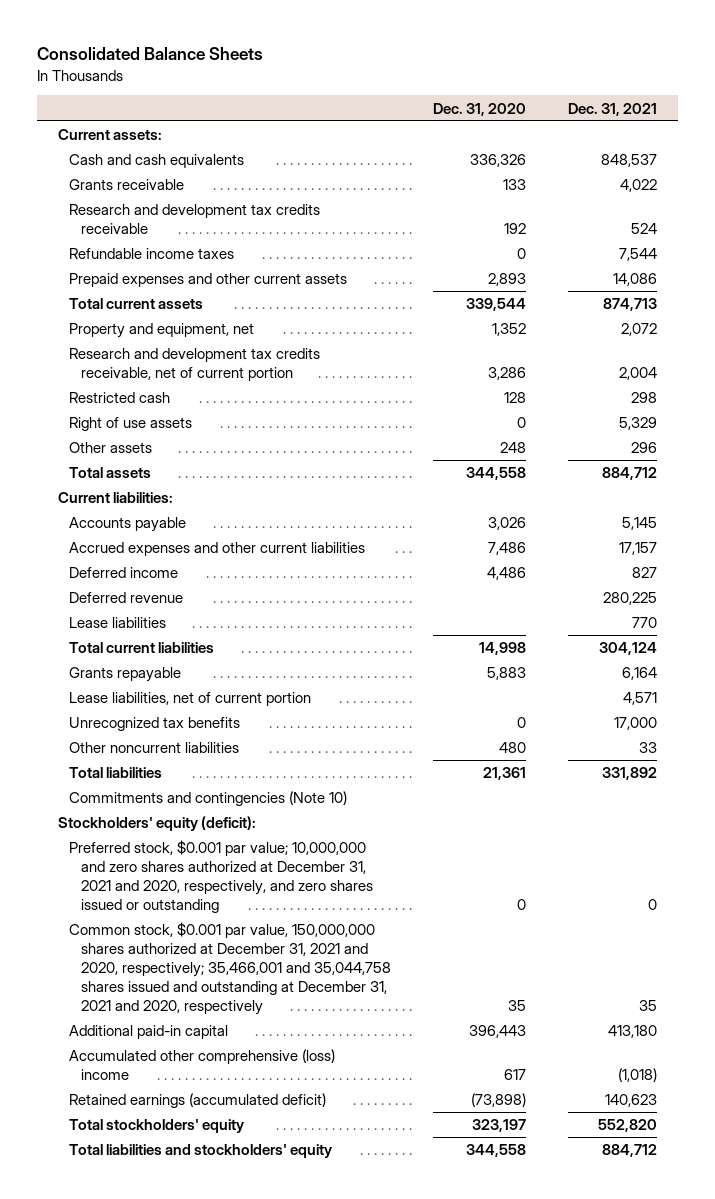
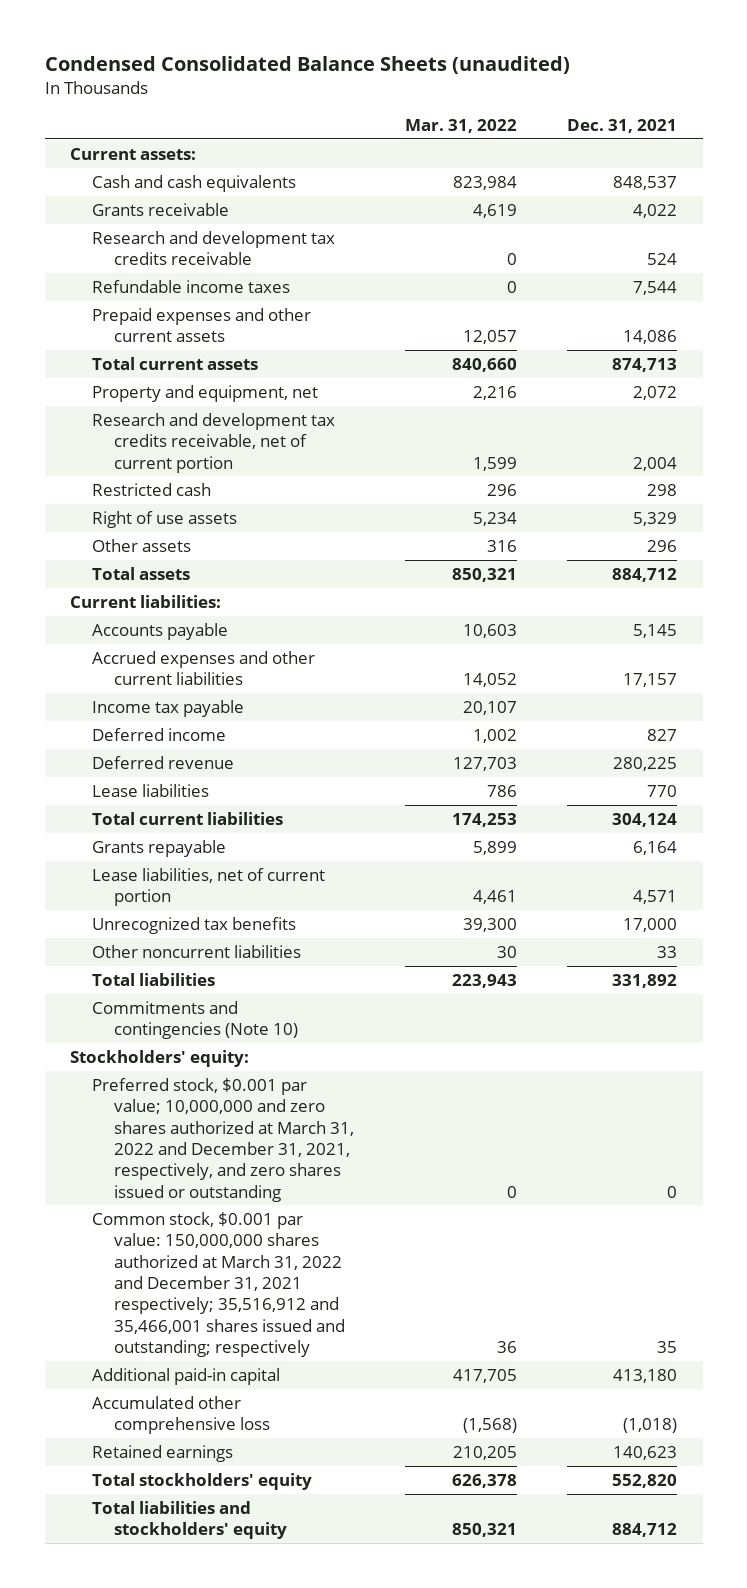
- Consolidated Balance Sheets
+ Condensed Consolidated Balance Sheets (unaudited)
- | Dec. 31, 2020 | Dec. 31, 2021
+ | Mar. 31, 2022 | Dec. 31, 2021
+ Income tax payable | 20,107 |
- Stockholders' equity (deficit):
- Preferred stock, $0.001 par value; 10,000,000 and zero shares authorized at December 31, 2021 and 2020, respectively, and zero shares issued or outstanding | 0 | 0
- Common stock, $0.001 par value, 150,000,000 shares authorized at December 31, 2021 and 2020, respectively; 35,466,001 and 35,044,758 shares issued and outstanding at December 31, 2021 and 2020, respectively | 35 | 35
+ Stockholders' equity:
+ Preferred stock, $0.001 par value; 10,000,000 and zero shares authorized at March 31, 2022 and December 31, 2021, respectively, and zero shares issued or outstanding | 0 | 0
+ Common stock, $0.001 par value: 150,000,000 shares authorized at March 31, 2022 and December 31, 2021 respectively; 35,516,912 and 35,466,001 shares issued and outstanding; respectively | 36 | 35
- Accumulated other comprehensive (loss) income | 617 | (1,018)
- Retained earnings (accumulated deficit) | (73,898) | 140,623
+ Accumulated other comprehensive loss | (1,568) | (1,018)
+ Retained earnings | 210,205 | 140,623

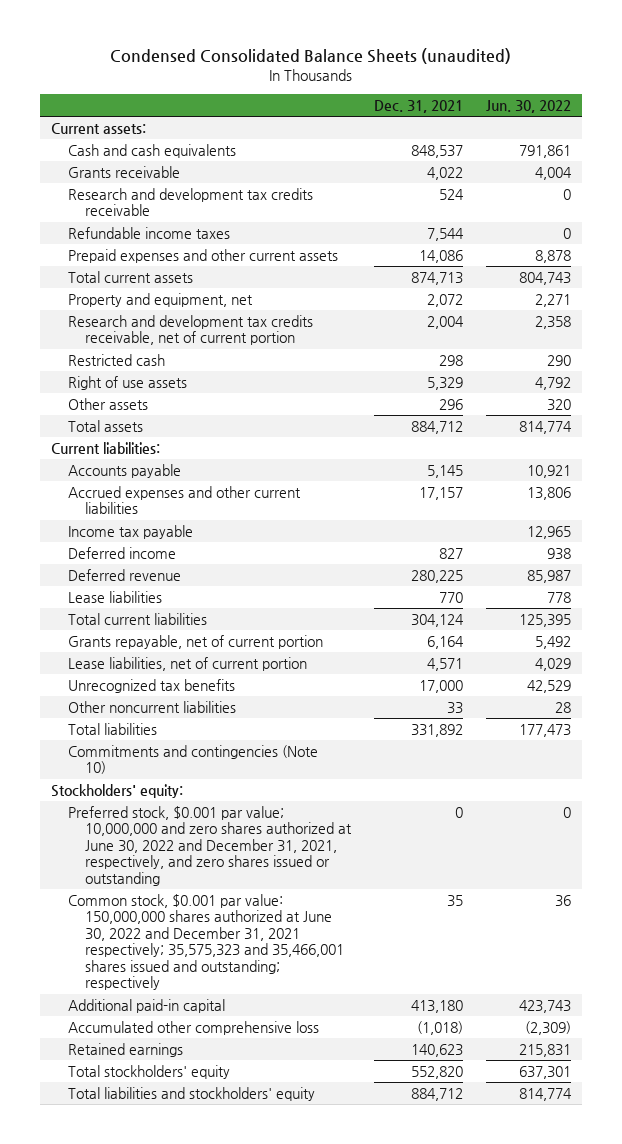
- | Mar. 31, 2022 | Dec. 31, 2021
+ | Dec. 31, 2021 | Jun. 30, 2022
- Grants repayable | 5,899 | 6,164
+ Grants repayable, net of current portion | 6,164 | 5,492
- Preferred stock, $0.001 par value; 10,000,000 and zero shares authorized at March 31, 2022 and December 31, 2021, respectively, and zero shares issued or outstanding | 0 | 0
- Common stock, $0.001 par value: 150,000,000 shares authorized at March 31, 2022 and December 31, 2021 respectively; 35,516,912 and 35,466,001 shares issued and outstanding; respectively | 36 | 35
+ Preferred stock, $0.001 par value; 10,000,000 and zero shares authorized at June 30, 2022 and December 31, 2021, respectively, and zero shares issued or outstanding | 0 | 0
+ Common stock, $0.001 par value: 150,000,000 shares authorized at June 30, 2022 and December 31, 2021 respectively; 35,575,323 and 35,466,001 shares issued and outstanding; respectively | 35 | 36

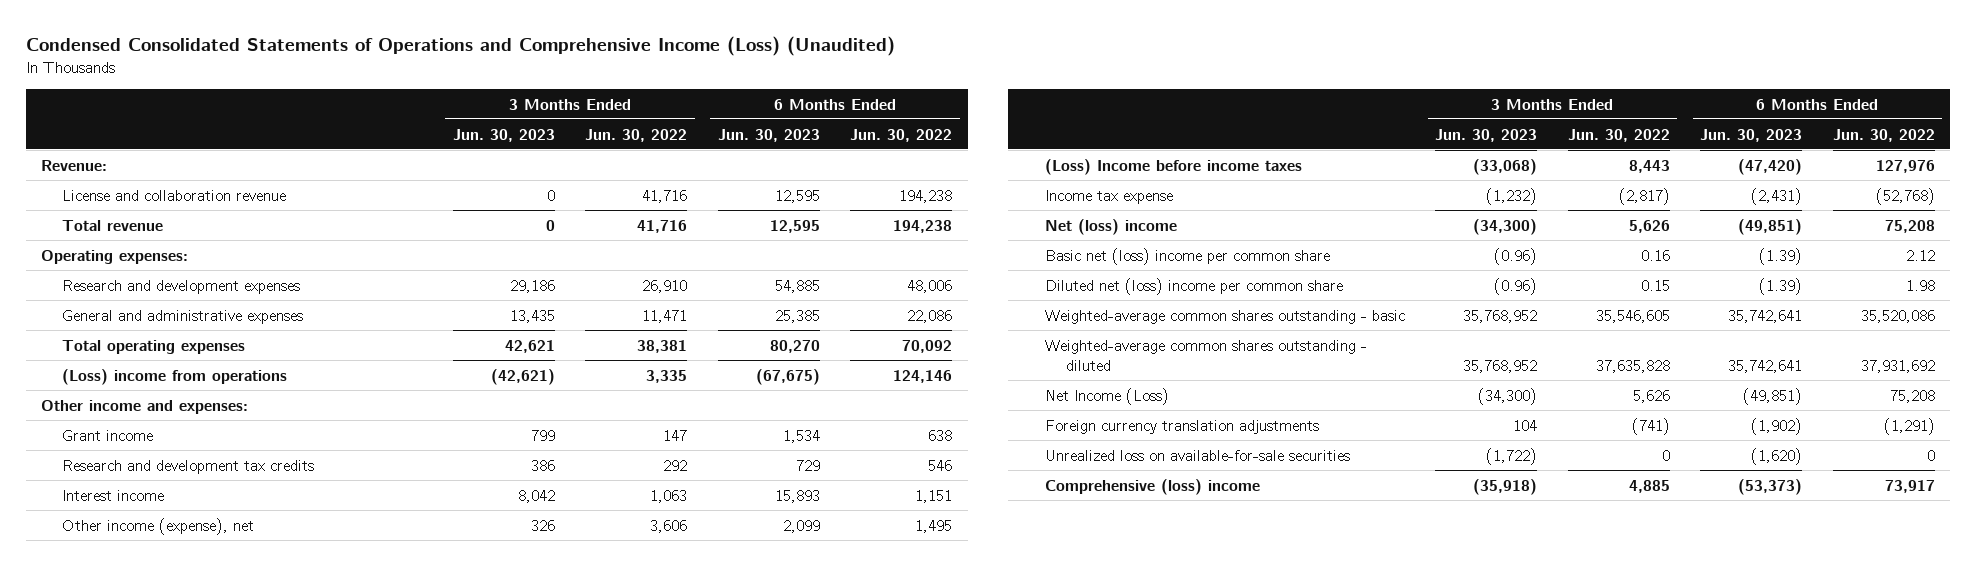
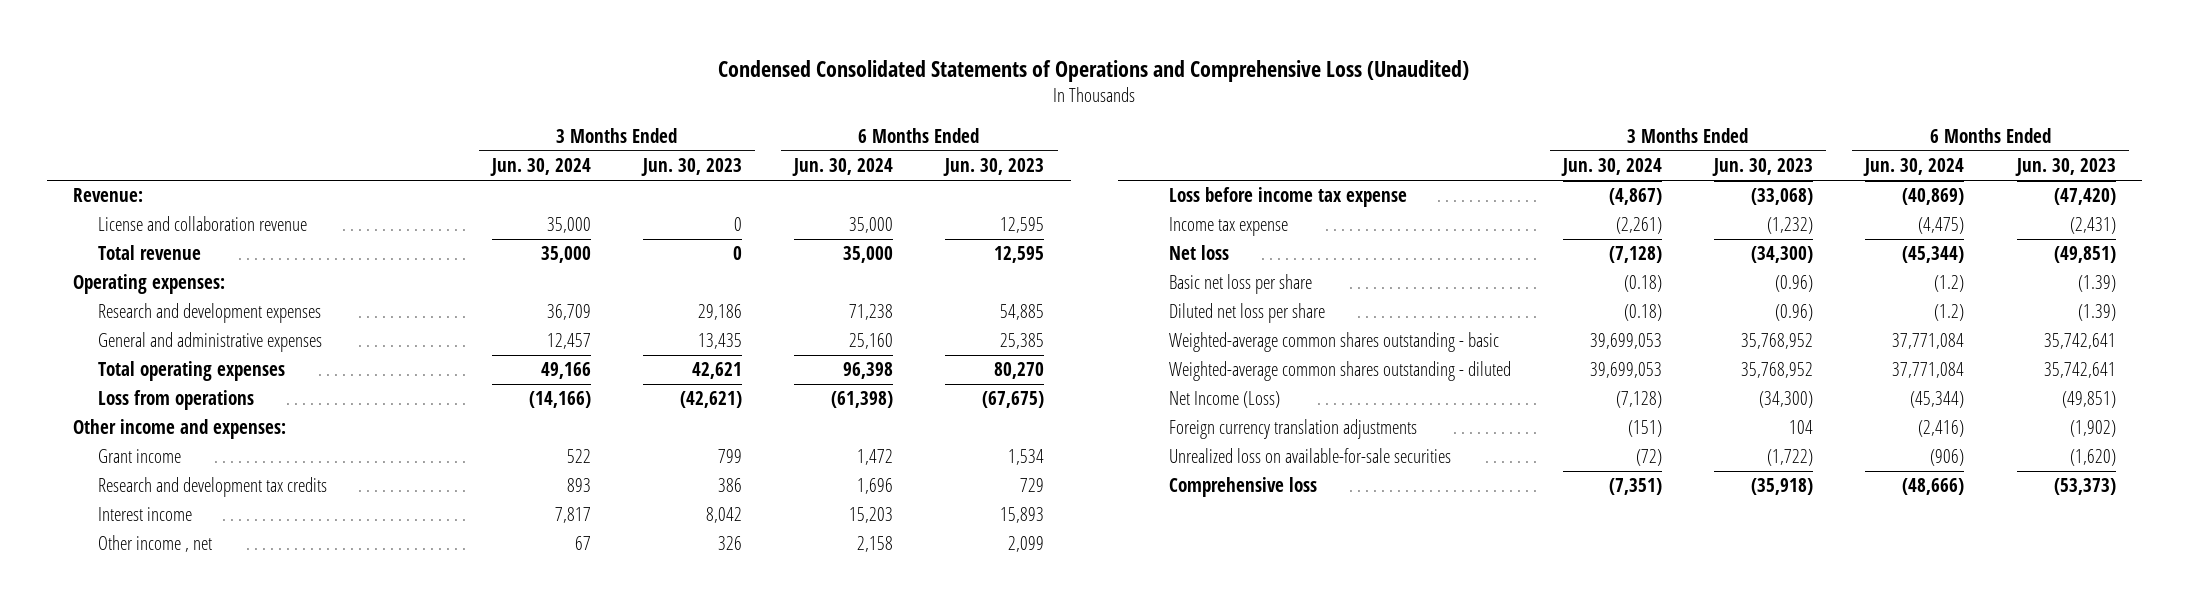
- Condensed Consolidated Statements of Operations and Comprehensive Income (Loss) (Unaudited)
+ Condensed Consolidated Statements of Operations and Comprehensive Loss (Unaudited)
- | 3 Months Ended Jun. 30, 2023 | 3 Months Ended Jun. 30, 2022 | 6 Months Ended Jun. 30, 2023 | 6 Months Ended Jun. 30, 2022
+ | 3 Months Ended Jun. 30, 2024 | 3 Months Ended Jun. 30, 2023 | 6 Months Ended Jun. 30, 2024 | 6 Months Ended Jun. 30, 2023
- (Loss) income from operations | (42,621) | 3,335 | (67,675) | 124,146
+ Loss from operations | (14,166) | (42,621) | (61,398) | (67,675)
- Other income (expense), net | 326 | 3,606 | 2,099 | 1,495
- (Loss) Income before income taxes | (33,068) | 8,443 | (47,420) | 127,976
+ Other income , net | 67 | 326 | 2,158 | 2,099
+ Loss before income tax expense | (4,867) | (33,068) | (40,869) | (47,420)
- Net (loss) income | (34,300) | 5,626 | (49,851) | 75,208
- Basic net (loss) income per common share | (0.96) | 0.16 | (1.39) | 2.12
- Diluted net (loss) income per common share | (0.96) | 0.15 | (1.39) | 1.98
+ Net loss | (7,128) | (34,300) | (45,344) | (49,851)
+ Basic net loss per share | (0.18) | (0.96) | (1.2) | (1.39)
+ Diluted net loss per share | (0.18) | (0.96) | (1.2) | (1.39)
- Comprehensive (loss) income | (35,918) | 4,885 | (53,373) | 73,917
+ Comprehensive loss | (7,351) | (35,918) | (48,666) | (53,373)

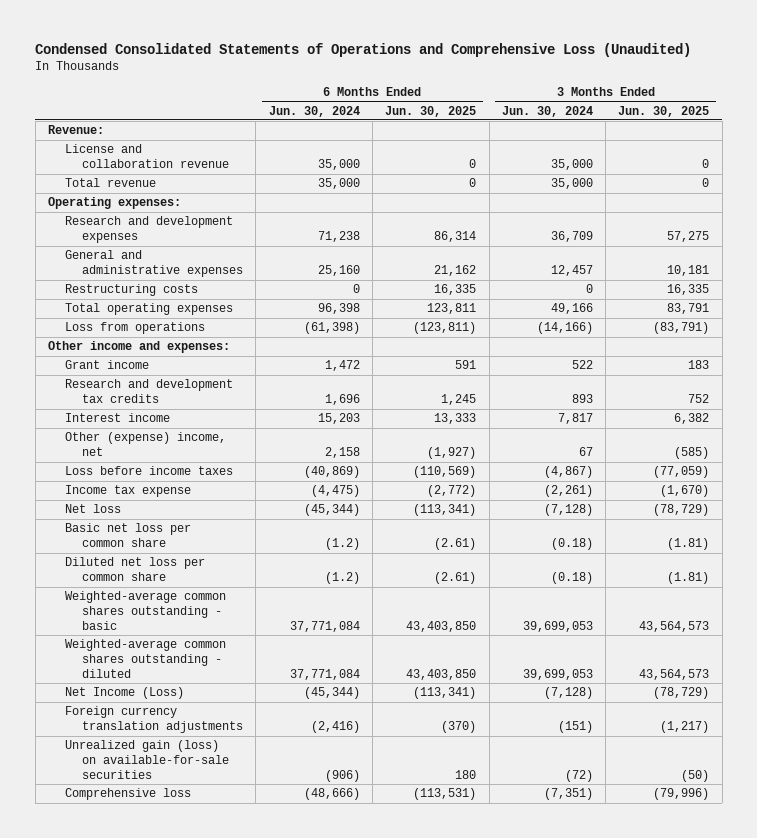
- | 3 Months Ended Jun. 30, 2024 | 3 Months Ended Jun. 30, 2023 | 6 Months Ended Jun. 30, 2024 | 6 Months Ended Jun. 30, 2023
+ | 6 Months Ended Jun. 30, 2024 | 6 Months Ended Jun. 30, 2025 | 3 Months Ended Jun. 30, 2024 | 3 Months Ended Jun. 30, 2025
+ Restructuring costs | 0 | 16,335 | 0 | 16,335
- Other income , net | 67 | 326 | 2,158 | 2,099
- Loss before income tax expense | (4,867) | (33,068) | (40,869) | (47,420)
+ Other (expense) income, net | 2,158 | (1,927) | 67 | (585)
+ Loss before income taxes | (40,869) | (110,569) | (4,867) | (77,059)
- Basic net loss per share | (0.18) | (0.96) | (1.2) | (1.39)
- Diluted net loss per share | (0.18) | (0.96) | (1.2) | (1.39)
+ Basic net loss per common share | (1.2) | (2.61) | (0.18) | (1.81)
+ Diluted net loss per common share | (1.2) | (2.61) | (0.18) | (1.81)
- Unrealized loss on available-for-sale securities | (72) | (1,722) | (906) | (1,620)
+ Unrealized gain (loss) on available-for-sale securities | (906) | 180 | (72) | (50)

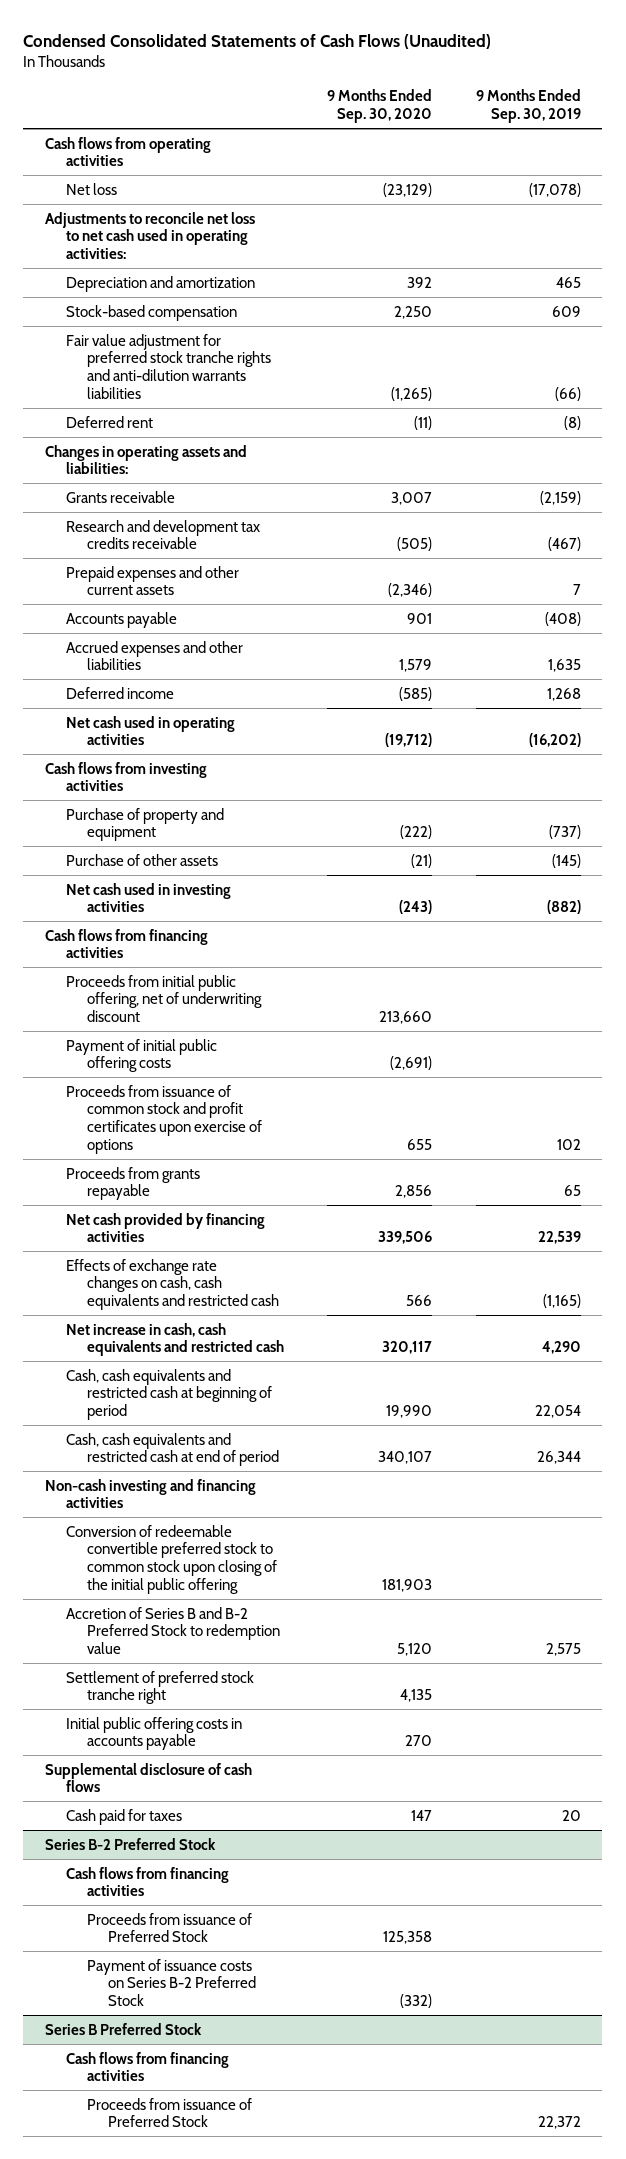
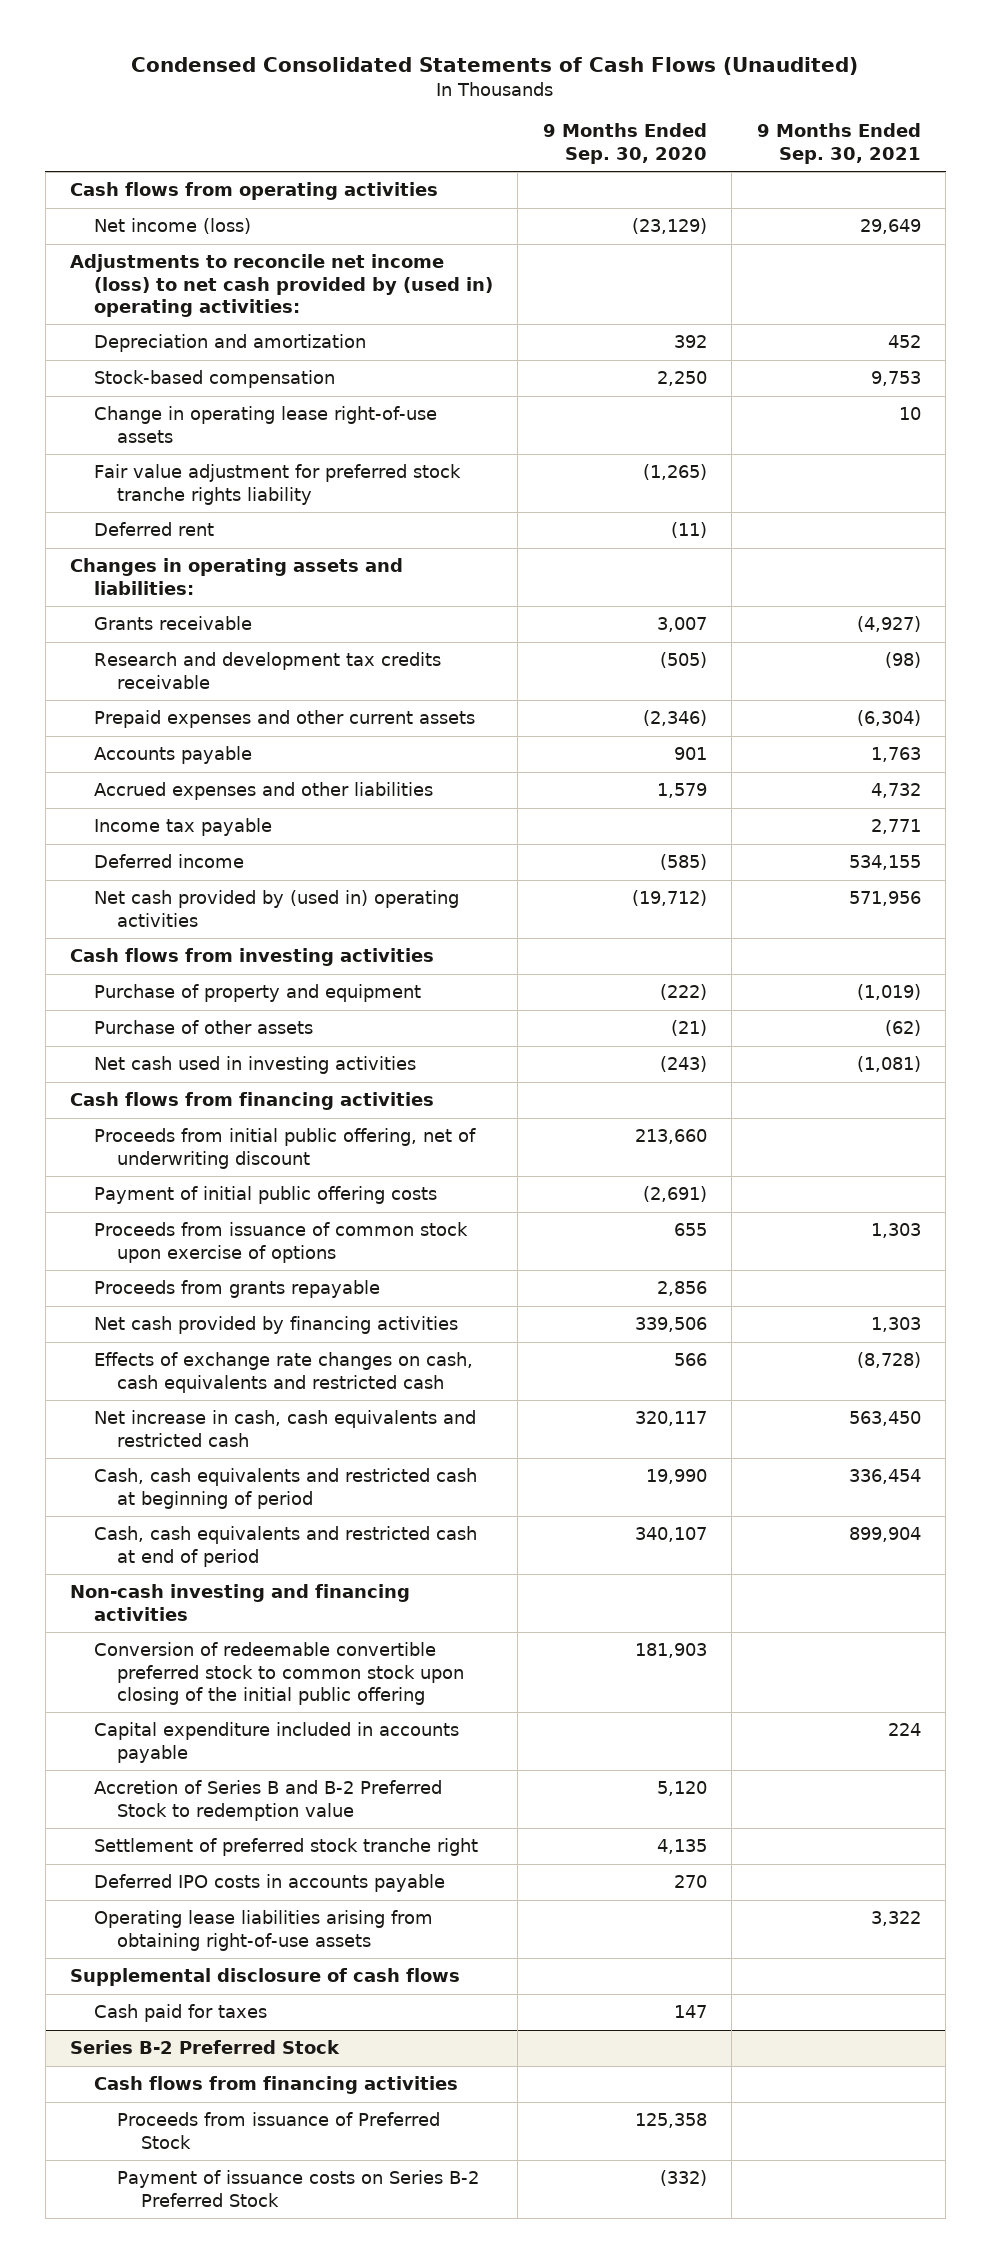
- | 9 Months Ended Sep. 30, 2020 | 9 Months Ended Sep. 30, 2019
+ | 9 Months Ended Sep. 30, 2020 | 9 Months Ended Sep. 30, 2021
- Net loss | (23,129) | (17,078)
- Adjustments to reconcile net loss to net cash used in operating activities:
+ Net income (loss) | (23,129) | 29,649
+ Adjustments to reconcile net income (loss) to net cash provided by (used in) operating activities:
- Fair value adjustment for preferred stock tranche rights and anti-dilution warrants liabilities | (1,265) | (66)
+ Change in operating lease right-of-use assets | | 10
+ Fair value adjustment for preferred stock tranche rights liability | (1,265) |
+ Income tax payable | | 2,771
- Net cash used in operating activities | (19,712) | (16,202)
+ Net cash provided by (used in) operating activities | (19,712) | 571,956
- Proceeds from issuance of common stock and profit certificates upon exercise of options | 655 | 102
+ Proceeds from issuance of common stock upon exercise of options | 655 | 1,303
+ Capital expenditure included in accounts payable | | 224
- Initial public offering costs in accounts payable | 270 |
+ Deferred IPO costs in accounts payable | 270 |
+ Operating lease liabilities arising from obtaining right-of-use assets | | 3,322
- Series B Preferred Stock
- Cash flows from financing activities
- Proceeds from issuance of Preferred Stock | | 22,372

